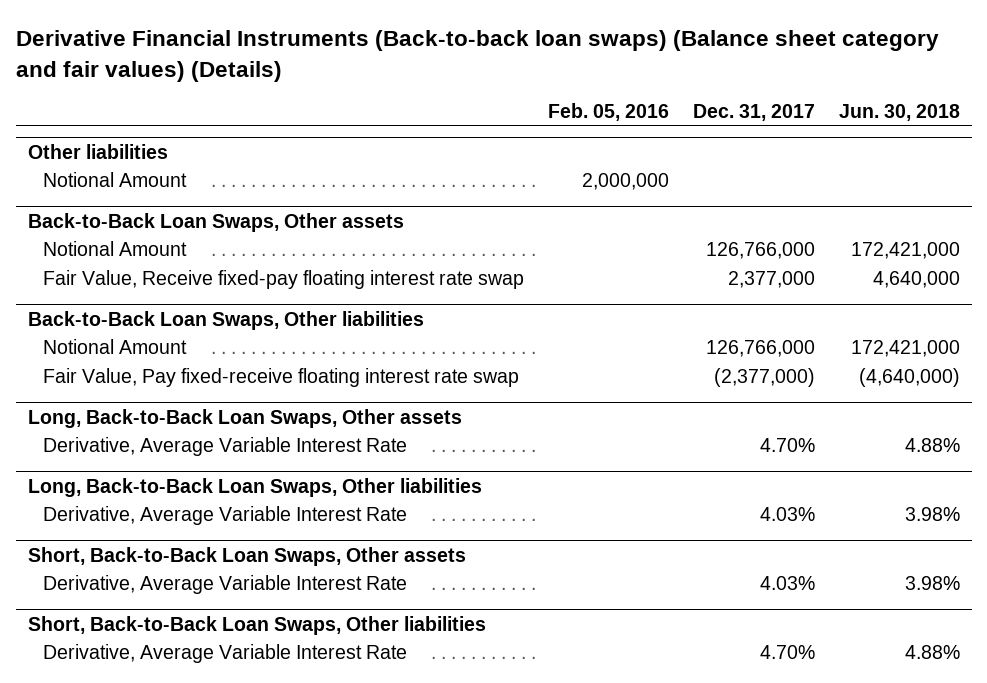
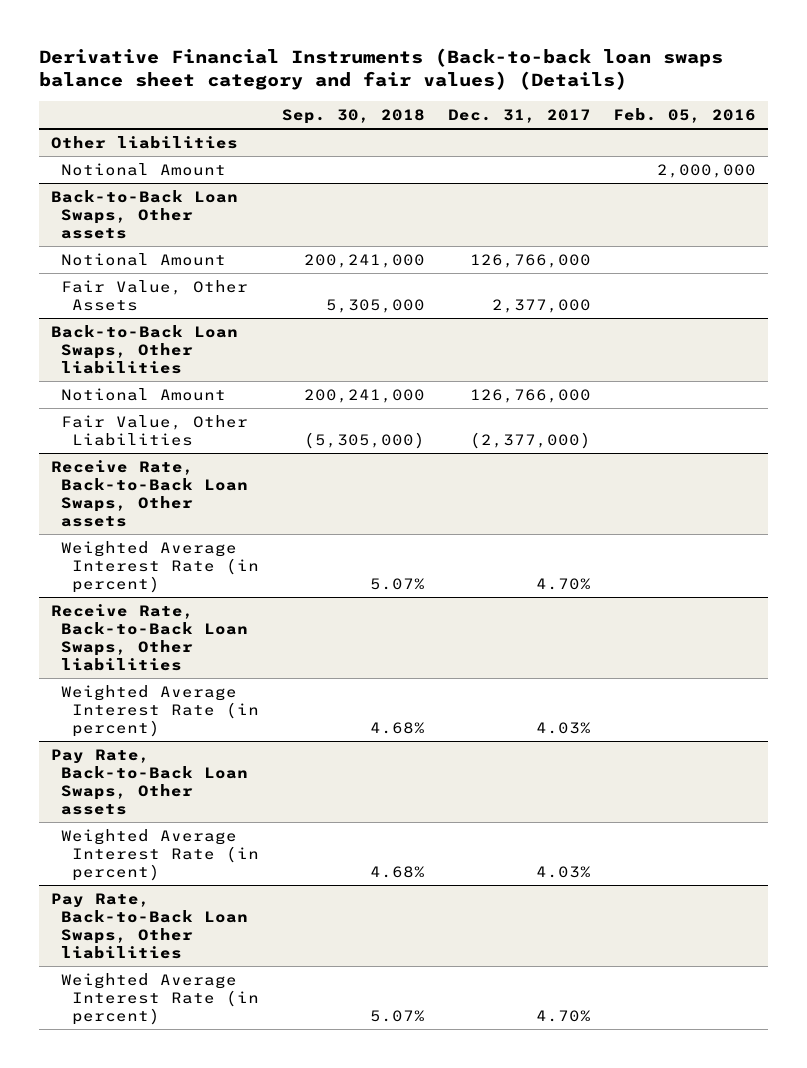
- Derivative Financial Instruments (Back-to-back loan swaps) (Balance sheet category and fair values) (Details)
+ Derivative Financial Instruments (Back-to-back loan swaps balance sheet category and fair values) (Details)
- | Feb. 05, 2016 | Dec. 31, 2017 | Jun. 30, 2018
+ | Sep. 30, 2018 | Dec. 31, 2017 | Feb. 05, 2016
@ Back-to-Back Loan Swaps, Other assets
- Fair Value, Receive fixed-pay floating interest rate swap | | 2,377,000 | 4,640,000
+ Fair Value, Other Assets | 5,305,000 | 2,377,000 |
@ Back-to-Back Loan Swaps, Other liabilities
- Fair Value, Pay fixed-receive floating interest rate swap | | (2,377,000) | (4,640,000)
- Long, Back-to-Back Loan Swaps, Other assets
- Derivative, Average Variable Interest Rate | | 4.70% | 4.88%
- Long, Back-to-Back Loan Swaps, Other liabilities
- Derivative, Average Variable Interest Rate | | 4.03% | 3.98%
- Short, Back-to-Back Loan Swaps, Other assets
- Derivative, Average Variable Interest Rate | | 4.03% | 3.98%
- Short, Back-to-Back Loan Swaps, Other liabilities
- Derivative, Average Variable Interest Rate | | 4.70% | 4.88%
@ Back-to-Back Loan Swaps, Other liabilities
+ Fair Value, Other Liabilities | (5,305,000) | (2,377,000) |
+ Receive Rate, Back-to-Back Loan Swaps, Other assets
+ Weighted Average Interest Rate (in percent) | 5.07% | 4.70% |
+ Receive Rate, Back-to-Back Loan Swaps, Other liabilities
+ Weighted Average Interest Rate (in percent) | 4.68% | 4.03% |
+ Pay Rate, Back-to-Back Loan Swaps, Other assets
+ Weighted Average Interest Rate (in percent) | 4.68% | 4.03% |
+ Pay Rate, Back-to-Back Loan Swaps, Other liabilities
+ Weighted Average Interest Rate (in percent) | 5.07% | 4.70% |

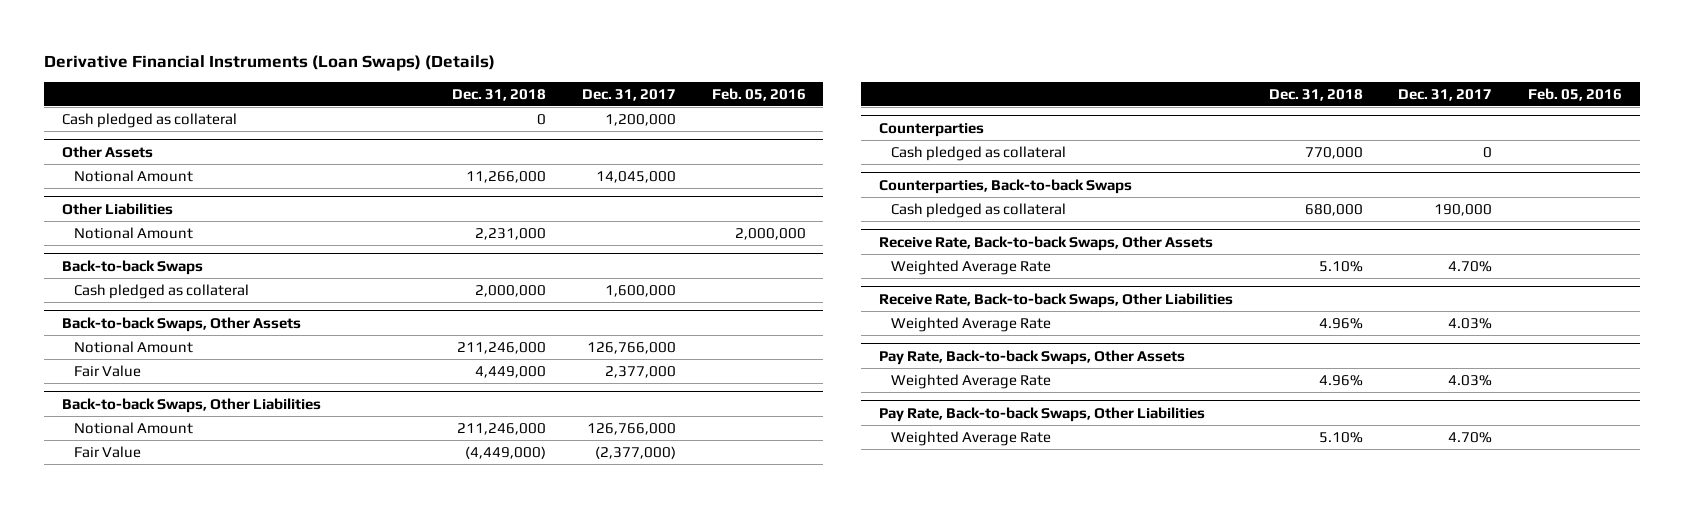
- Derivative Financial Instruments (Back-to-back loan swaps balance sheet category and fair values) (Details)
+ Derivative Financial Instruments (Loan Swaps) (Details)
- | Sep. 30, 2018 | Dec. 31, 2017 | Feb. 05, 2016
+ | Dec. 31, 2018 | Dec. 31, 2017 | Feb. 05, 2016
- Other liabilities
+ Cash pledged as collateral | 0 | 1,200,000 |
+ Other Assets
+ Notional Amount | 11,266,000 | 14,045,000 |
+ Other Liabilities
- Back-to-Back Loan Swaps, Other assets
+ Back-to-back Swaps
+ Cash pledged as collateral | 2,000,000 | 1,600,000 |
+ Back-to-back Swaps, Other Assets
- Fair Value, Other Assets | 5,305,000 | 2,377,000 |
- Back-to-Back Loan Swaps, Other liabilities
+ Fair Value | 4,449,000 | 2,377,000 |
+ Back-to-back Swaps, Other Liabilities
- Fair Value, Other Liabilities | (5,305,000) | (2,377,000) |
- Receive Rate, Back-to-Back Loan Swaps, Other assets
- Weighted Average Interest Rate (in percent) | 5.07% | 4.70% |
- Receive Rate, Back-to-Back Loan Swaps, Other liabilities
- Weighted Average Interest Rate (in percent) | 4.68% | 4.03% |
- Pay Rate, Back-to-Back Loan Swaps, Other assets
- Weighted Average Interest Rate (in percent) | 4.68% | 4.03% |
- Pay Rate, Back-to-Back Loan Swaps, Other liabilities
- Weighted Average Interest Rate (in percent) | 5.07% | 4.70% |
+ Fair Value | (4,449,000) | (2,377,000) |
+ Counterparties
+ Cash pledged as collateral | 770,000 | 0 |
+ Counterparties, Back-to-back Swaps
+ Cash pledged as collateral | 680,000 | 190,000 |
+ Receive Rate, Back-to-back Swaps, Other Assets
+ Weighted Average Rate | 5.10% | 4.70% |
+ Receive Rate, Back-to-back Swaps, Other Liabilities
+ Weighted Average Rate | 4.96% | 4.03% |
+ Pay Rate, Back-to-back Swaps, Other Assets
+ Weighted Average Rate | 4.96% | 4.03% |
+ Pay Rate, Back-to-back Swaps, Other Liabilities
+ Weighted Average Rate | 5.10% | 4.70% |

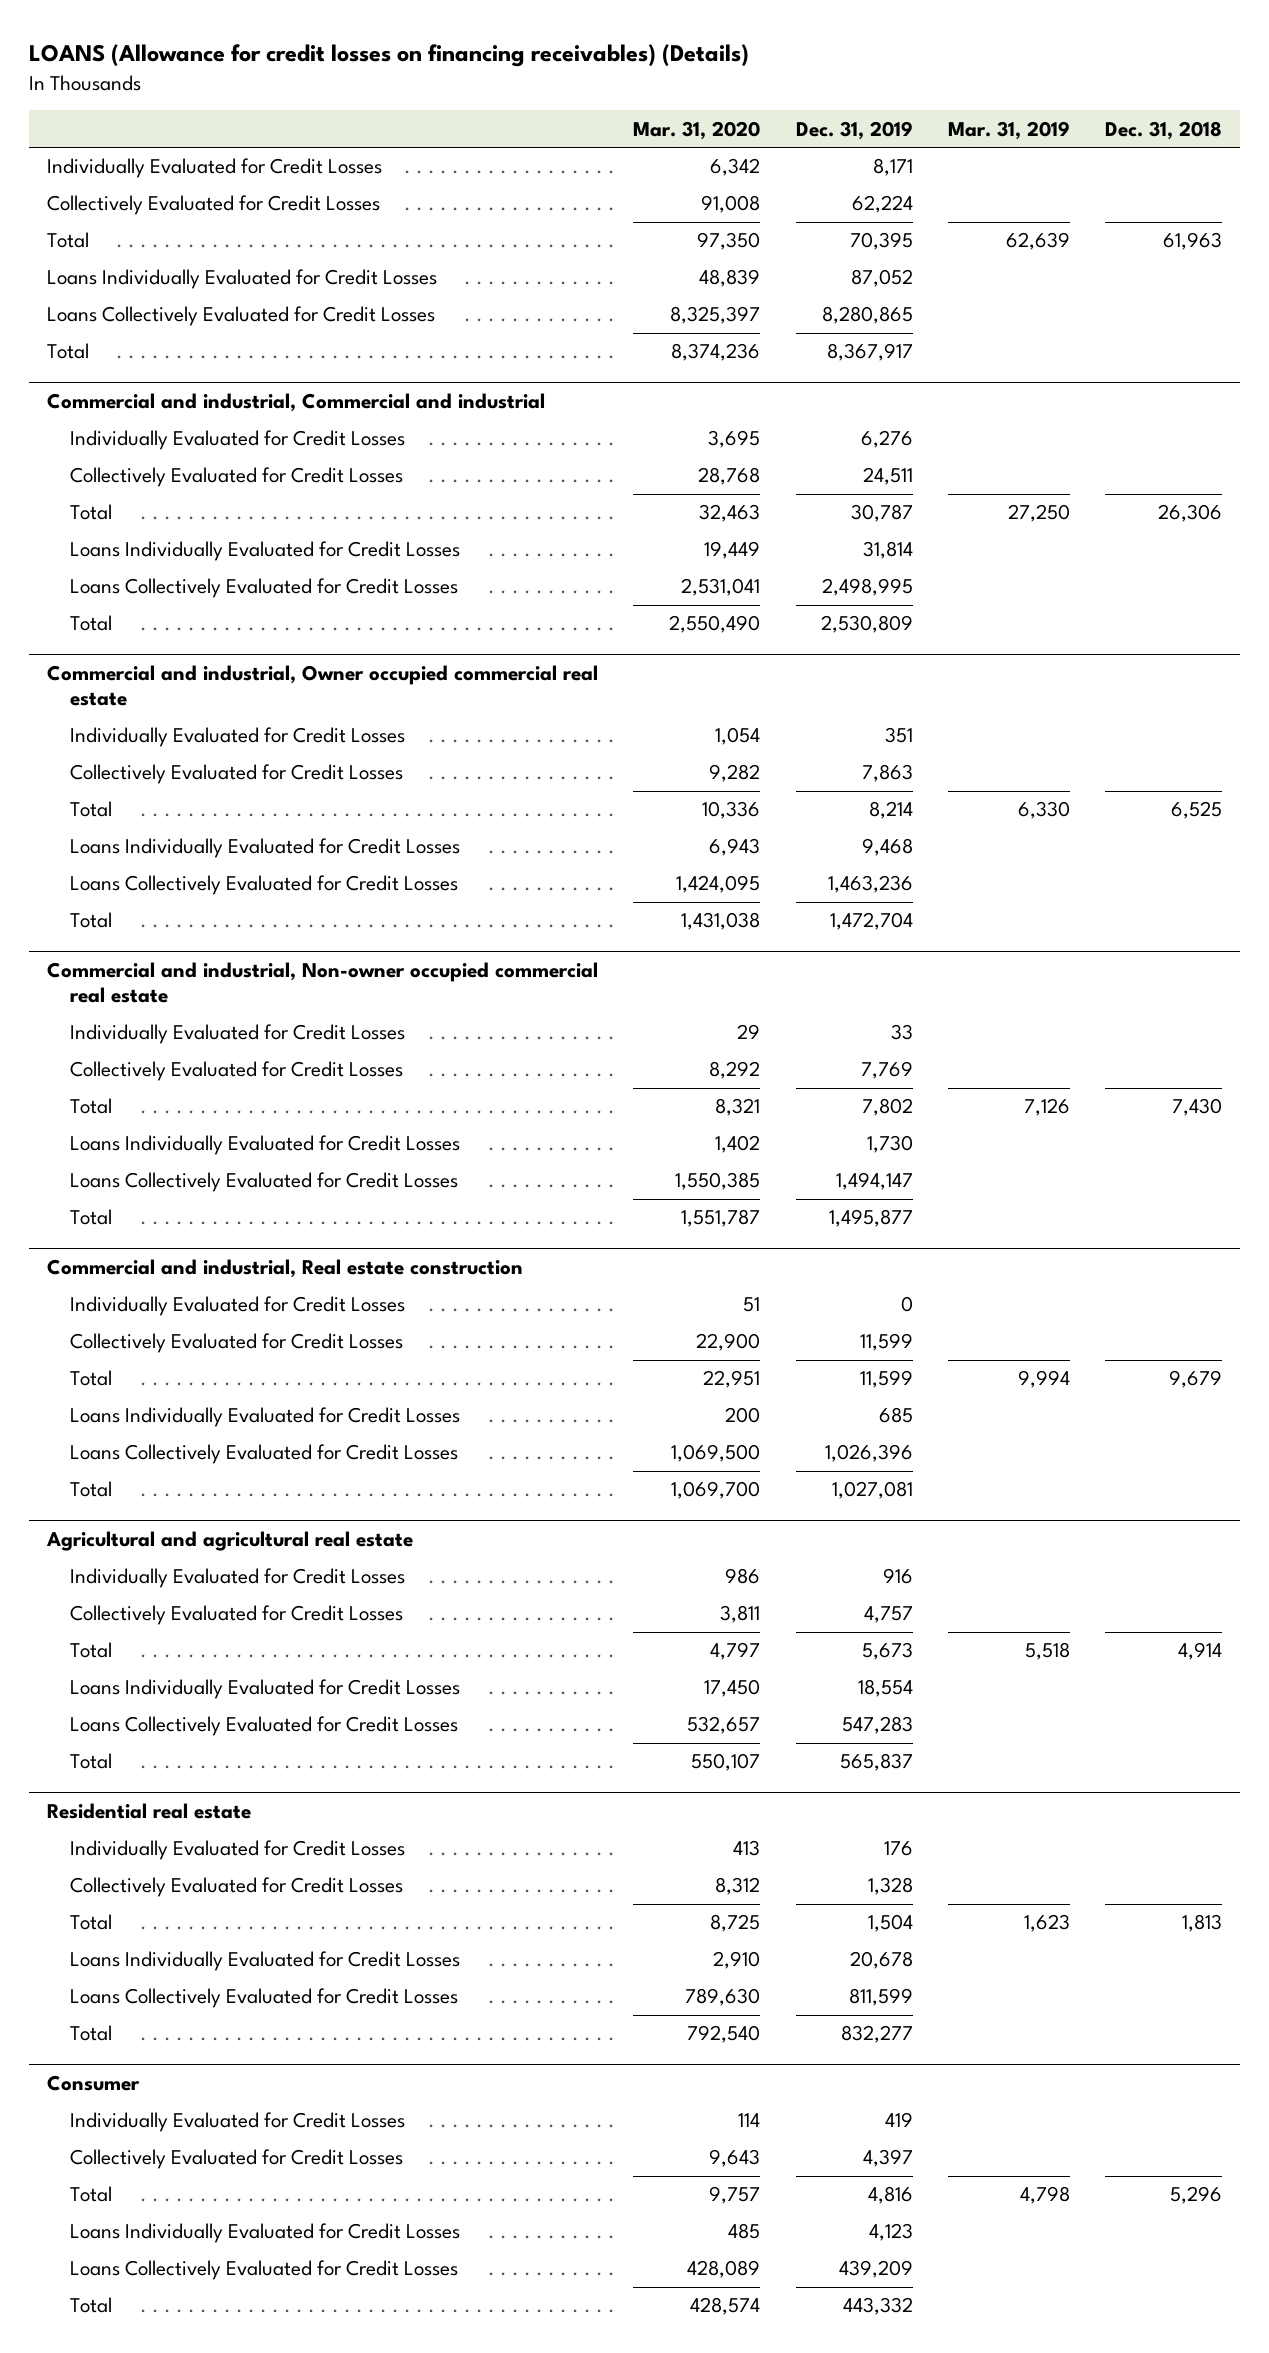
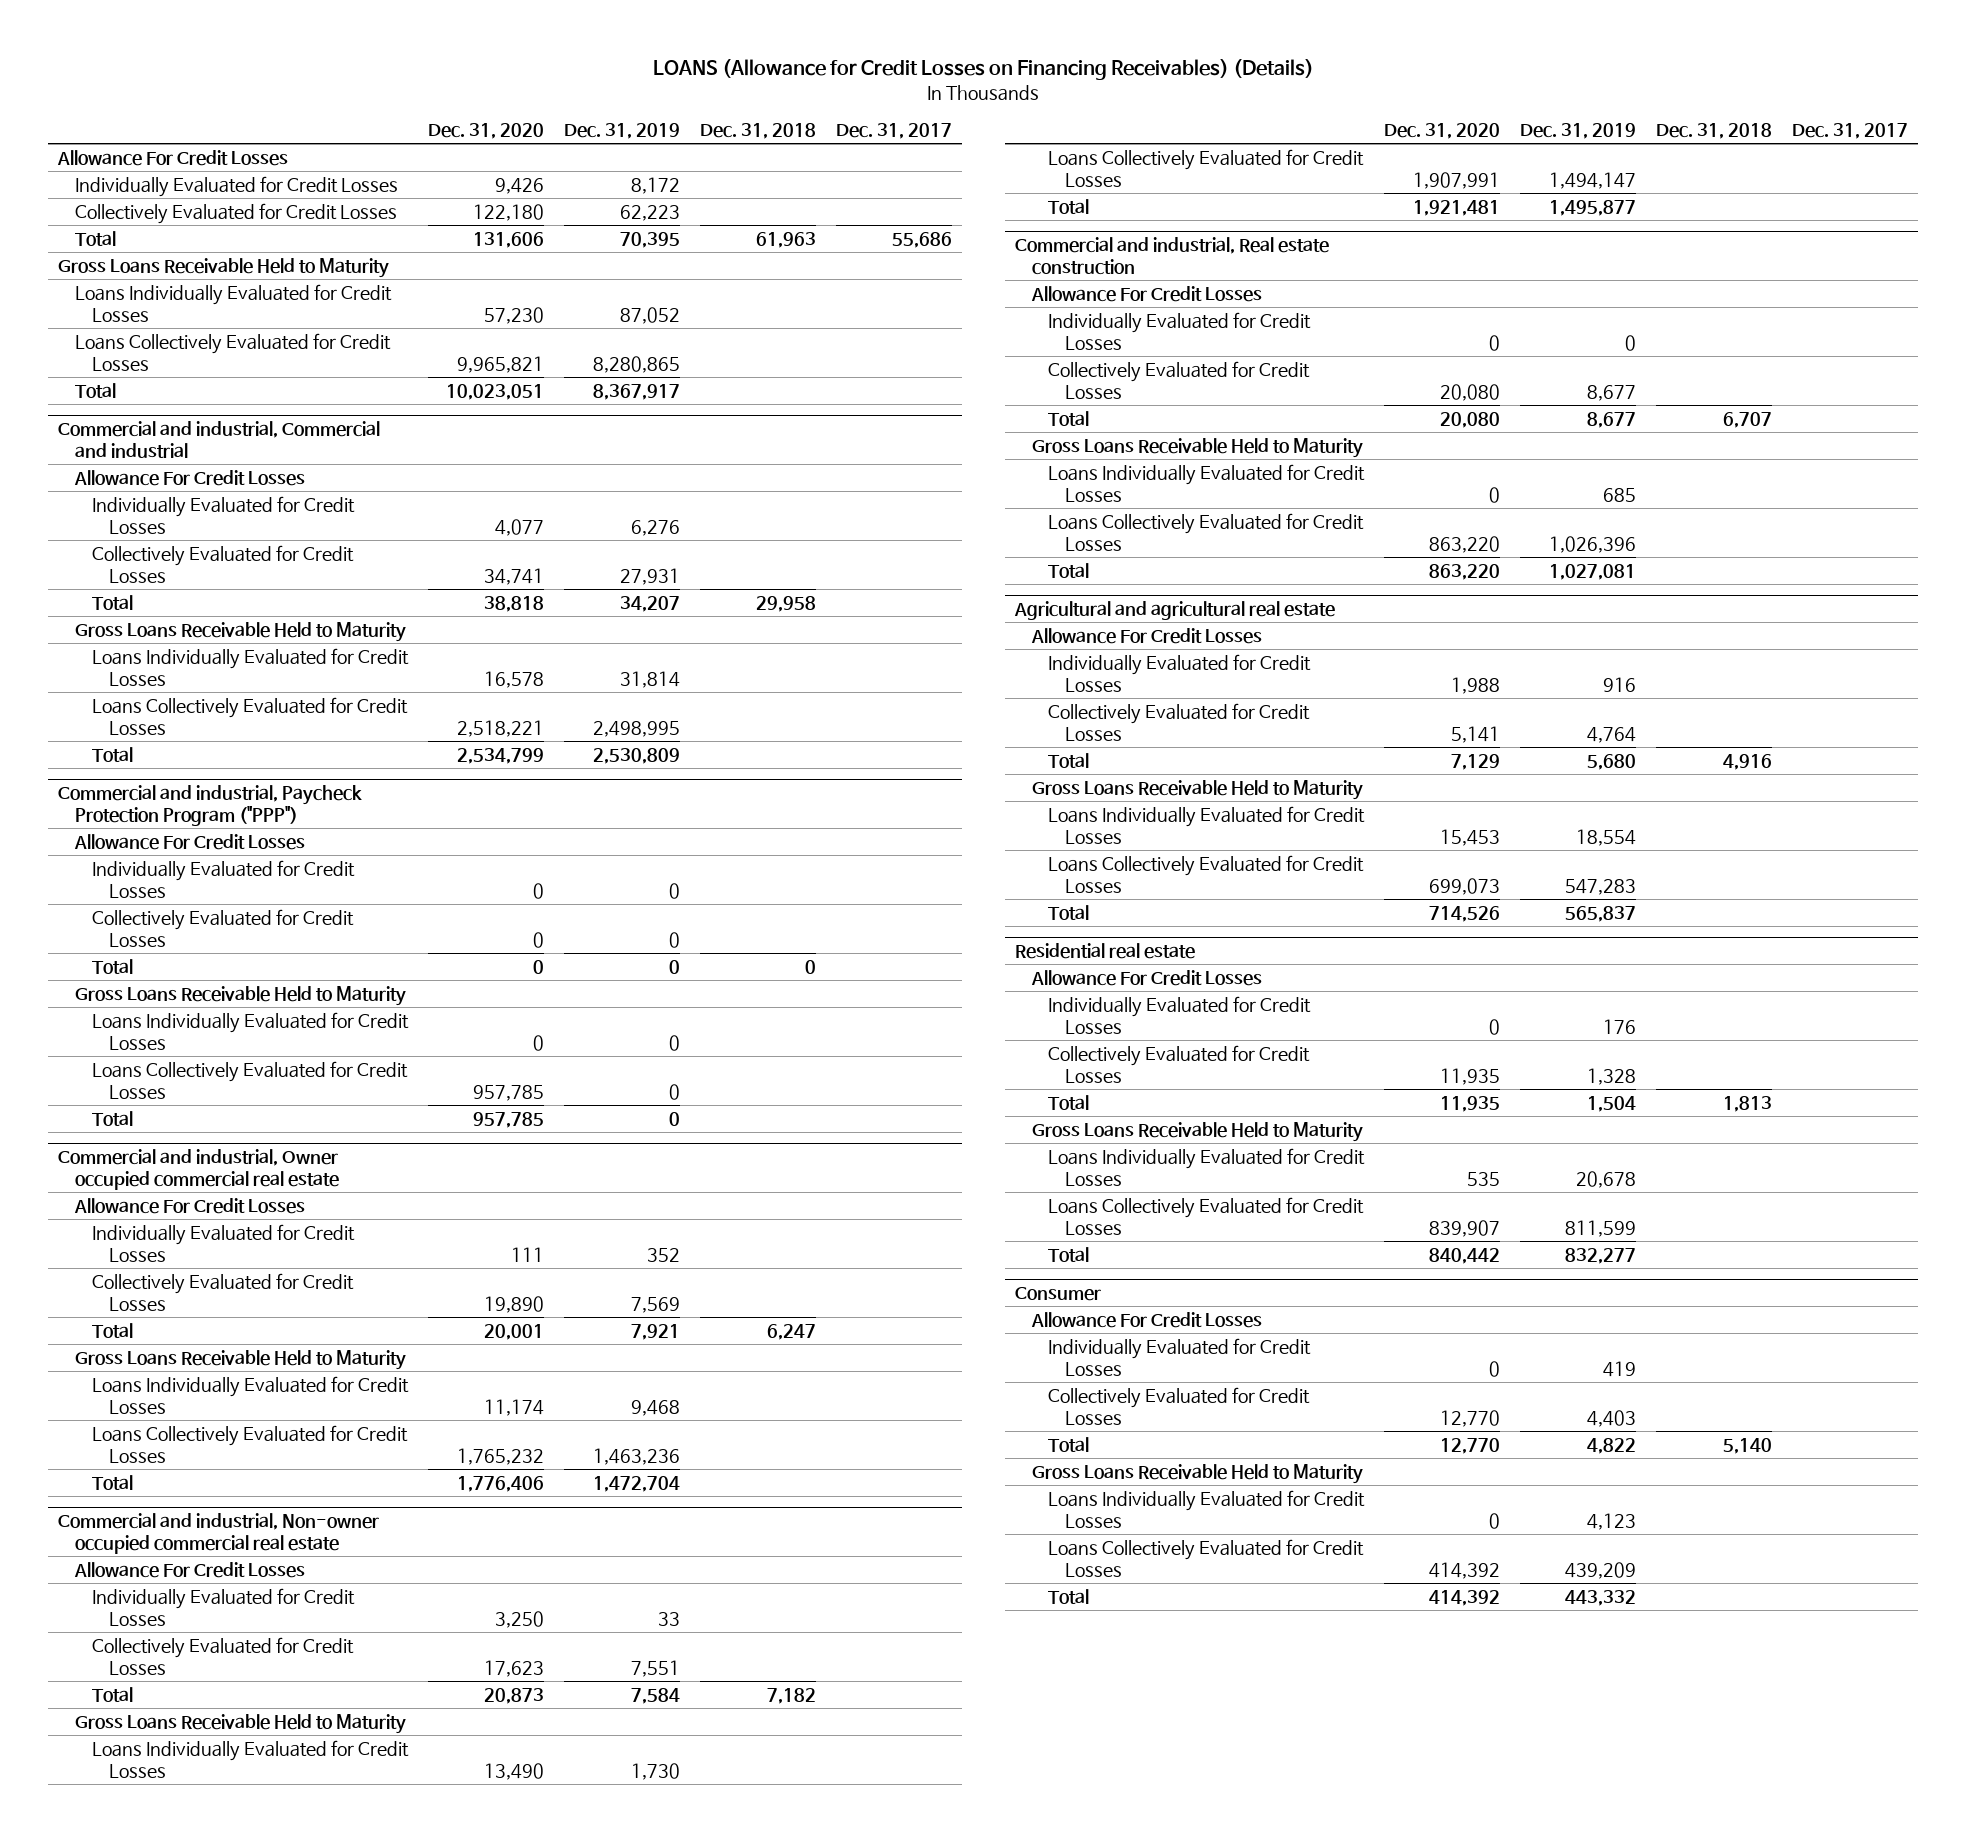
- LOANS (Allowance for credit losses on financing receivables) (Details)
+ LOANS (Allowance for Credit Losses on Financing Receivables) (Details)
- | Mar. 31, 2020 | Dec. 31, 2019 | Mar. 31, 2019 | Dec. 31, 2018
+ | Dec. 31, 2020 | Dec. 31, 2019 | Dec. 31, 2018 | Dec. 31, 2017
- Individually Evaluated for Credit Losses | 6,342 | 8,171 | |
- Collectively Evaluated for Credit Losses | 91,008 | 62,224 | |
+ Allowance For Credit Losses
+ Individually Evaluated for Credit Losses | 9,426 | 8,172 | |
+ Collectively Evaluated for Credit Losses | 122,180 | 62,223 | |
+ Gross Loans Receivable Held to Maturity
@ Commercial and industrial, Commercial and industrial
+ Allowance For Credit Losses
- Collectively Evaluated for Credit Losses | 28,768 | 24,511 | |
- Total | 32,463 | 30,787 | 27,250 | 26,306
+ Collectively Evaluated for Credit Losses | 34,741 | 27,931 | |
+ Total | 38,818 | 34,207 | 29,958 |
+ Gross Loans Receivable Held to Maturity
+ Commercial and industrial, Paycheck Protection Program ("PPP")
+ Allowance For Credit Losses
+ Individually Evaluated for Credit Losses | 0 | 0 | |
+ Collectively Evaluated for Credit Losses | 0 | 0 | |
+ Total | 0 | 0 | 0 |
+ Gross Loans Receivable Held to Maturity
+ Loans Individually Evaluated for Credit Losses | 0 | 0 | |
+ Loans Collectively Evaluated for Credit Losses | 957,785 | 0 | |
+ Total | 957,785 | 0 | |
@ Commercial and industrial, Owner occupied commercial real estate
- Individually Evaluated for Credit Losses | 1,054 | 351 | |
- Collectively Evaluated for Credit Losses | 9,282 | 7,863 | |
- Total | 10,336 | 8,214 | 6,330 | 6,525
+ Allowance For Credit Losses
+ Individually Evaluated for Credit Losses | 111 | 352 | |
+ Collectively Evaluated for Credit Losses | 19,890 | 7,569 | |
+ Total | 20,001 | 7,921 | 6,247 |
+ Gross Loans Receivable Held to Maturity
@ Commercial and industrial, Non-owner occupied commercial real estate
+ Allowance For Credit Losses
- Collectively Evaluated for Credit Losses | 8,292 | 7,769 | |
- Total | 8,321 | 7,802 | 7,126 | 7,430
+ Collectively Evaluated for Credit Losses | 17,623 | 7,551 | |
+ Total | 20,873 | 7,584 | 7,182 |
+ Gross Loans Receivable Held to Maturity
@ Commercial and industrial, Real estate construction
+ Allowance For Credit Losses
- Collectively Evaluated for Credit Losses | 22,900 | 11,599 | |
- Total | 22,951 | 11,599 | 9,994 | 9,679
+ Collectively Evaluated for Credit Losses | 20,080 | 8,677 | |
+ Total | 20,080 | 8,677 | 6,707 |
+ Gross Loans Receivable Held to Maturity
@ Agricultural and agricultural real estate
+ Allowance For Credit Losses
- Collectively Evaluated for Credit Losses | 3,811 | 4,757 | |
- Total | 4,797 | 5,673 | 5,518 | 4,914
+ Collectively Evaluated for Credit Losses | 5,141 | 4,764 | |
+ Total | 7,129 | 5,680 | 4,916 |
+ Gross Loans Receivable Held to Maturity
@ Residential real estate
+ Allowance For Credit Losses
+ Gross Loans Receivable Held to Maturity
@ Consumer
+ Allowance For Credit Losses
- Collectively Evaluated for Credit Losses | 9,643 | 4,397 | |
- Total | 9,757 | 4,816 | 4,798 | 5,296
+ Collectively Evaluated for Credit Losses | 12,770 | 4,403 | |
+ Total | 12,770 | 4,822 | 5,140 |
+ Gross Loans Receivable Held to Maturity

